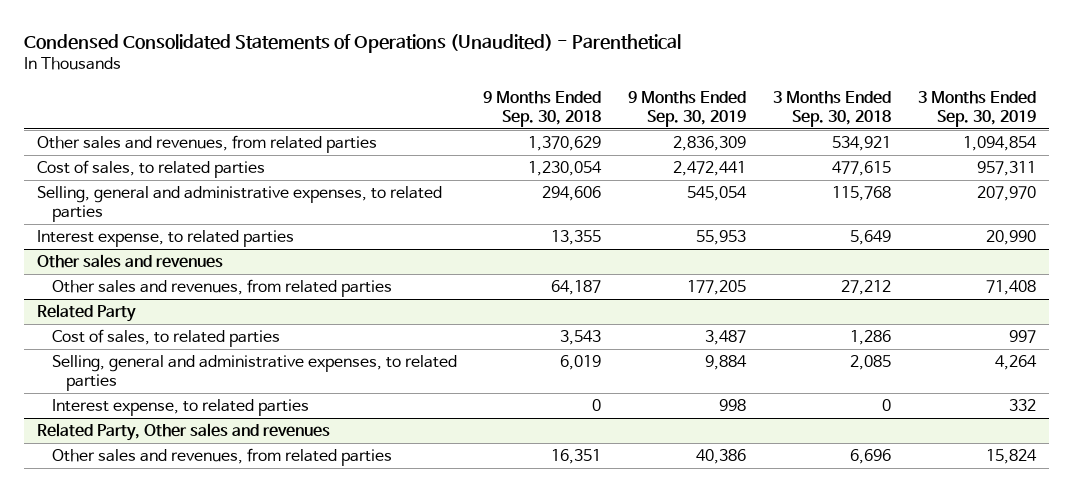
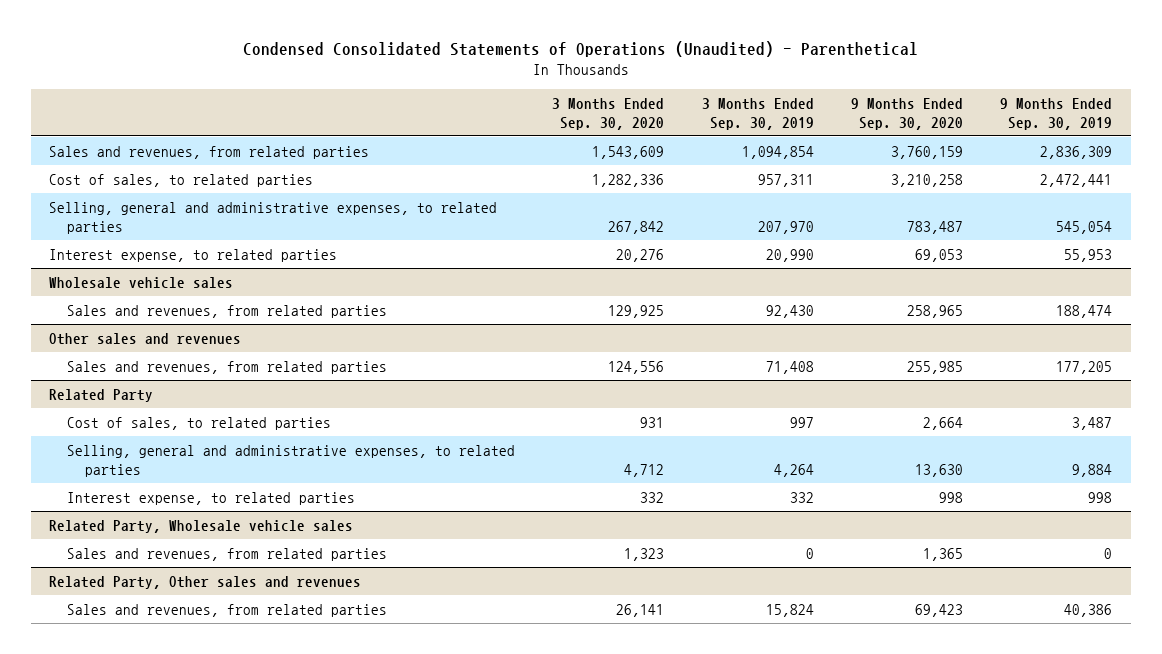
- | 9 Months Ended Sep. 30, 2018 | 9 Months Ended Sep. 30, 2019 | 3 Months Ended Sep. 30, 2018 | 3 Months Ended Sep. 30, 2019
+ | 3 Months Ended Sep. 30, 2020 | 3 Months Ended Sep. 30, 2019 | 9 Months Ended Sep. 30, 2020 | 9 Months Ended Sep. 30, 2019
- Other sales and revenues, from related parties | 1,370,629 | 2,836,309 | 534,921 | 1,094,854
+ Sales and revenues, from related parties | 1,543,609 | 1,094,854 | 3,760,159 | 2,836,309
+ Wholesale vehicle sales
+ Sales and revenues, from related parties | 129,925 | 92,430 | 258,965 | 188,474
@ Other sales and revenues
- Other sales and revenues, from related parties | 64,187 | 177,205 | 27,212 | 71,408
+ Sales and revenues, from related parties | 124,556 | 71,408 | 255,985 | 177,205
+ Related Party, Wholesale vehicle sales
+ Sales and revenues, from related parties | 1,323 | 0 | 1,365 | 0
@ Related Party, Other sales and revenues
- Other sales and revenues, from related parties | 16,351 | 40,386 | 6,696 | 15,824
+ Sales and revenues, from related parties | 26,141 | 15,824 | 69,423 | 40,386

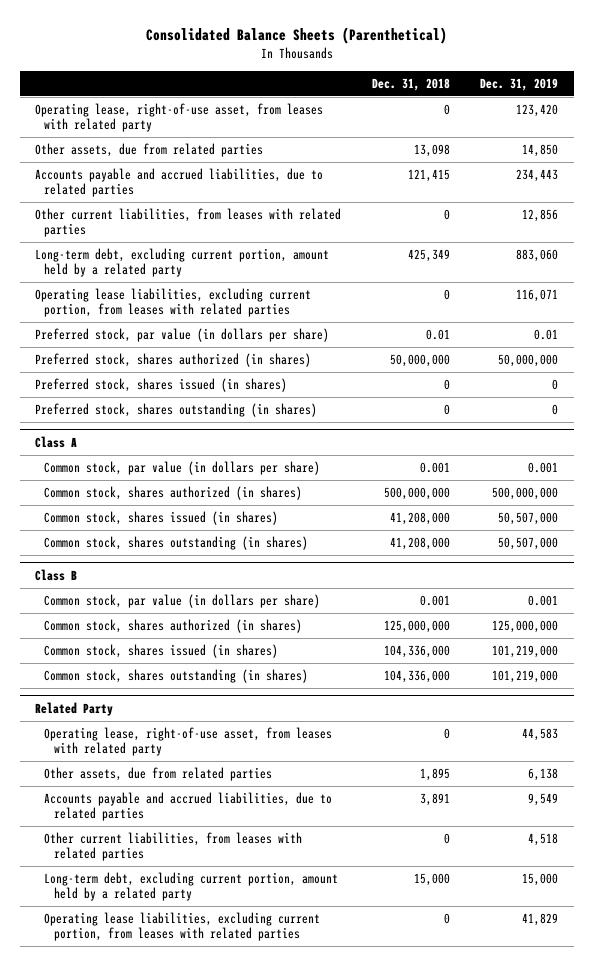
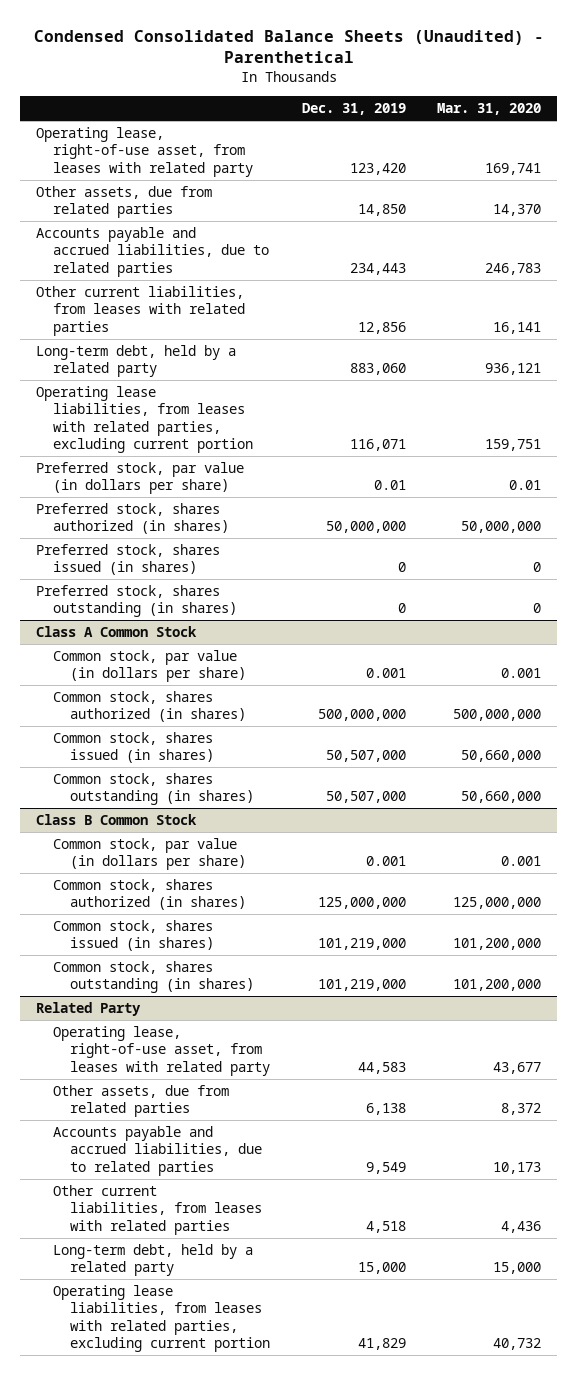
- Consolidated Balance Sheets (Parenthetical)
+ Condensed Consolidated Balance Sheets (Unaudited) - Parenthetical
- | Dec. 31, 2018 | Dec. 31, 2019
+ | Dec. 31, 2019 | Mar. 31, 2020
- Long-term debt, excluding current portion, amount held by a related party | 425,349 | 883,060
- Operating lease liabilities, excluding current portion, from leases with related parties | 0 | 116,071
+ Long-term debt, held by a related party | 883,060 | 936,121
+ Operating lease liabilities, from leases with related parties, excluding current portion | 116,071 | 159,751
- Class A
+ Class A Common Stock
- Class B
+ Class B Common Stock
@ Related Party
- Long-term debt, excluding current portion, amount held by a related party | 15,000 | 15,000
- Operating lease liabilities, excluding current portion, from leases with related parties | 0 | 41,829
+ Long-term debt, held by a related party | 15,000 | 15,000
+ Operating lease liabilities, from leases with related parties, excluding current portion | 41,829 | 40,732

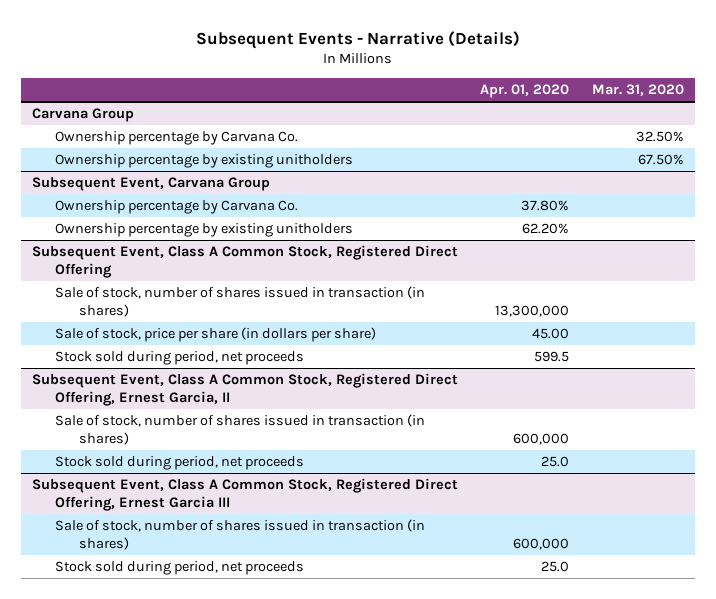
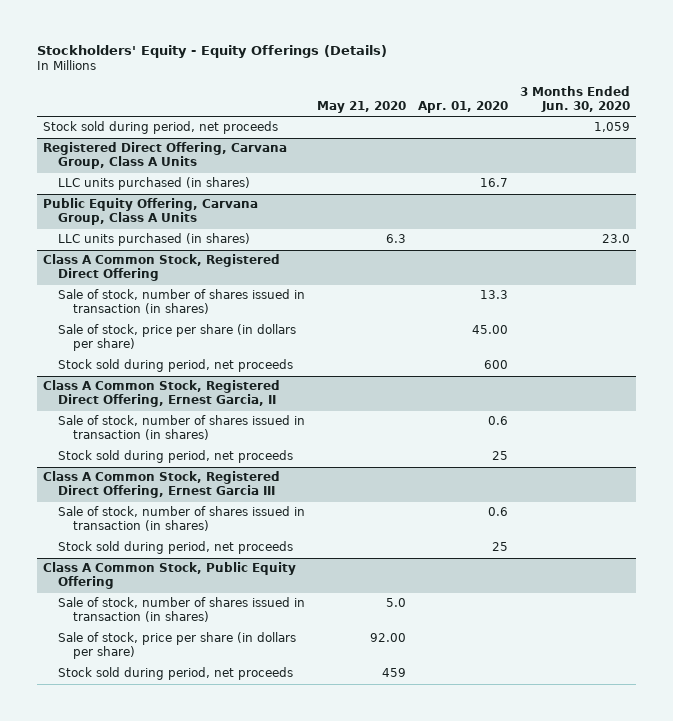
- Subsequent Events - Narrative (Details)
+ Stockholders' Equity - Equity Offerings (Details)
- | Apr. 01, 2020 | Mar. 31, 2020
+ | May 21, 2020 | Apr. 01, 2020 | 3 Months Ended Jun. 30, 2020
- Carvana Group
- Ownership percentage by Carvana Co. | | 32.50%
- Ownership percentage by existing unitholders | | 67.50%
- Subsequent Event, Carvana Group
- Ownership percentage by Carvana Co. | 37.80% |
- Ownership percentage by existing unitholders | 62.20% |
- Subsequent Event, Class A Common Stock, Registered Direct Offering
- Sale of stock, number of shares issued in transaction (in shares) | 13,300,000 |
+ Stock sold during period, net proceeds | | | 1,059
+ Registered Direct Offering, Carvana Group, Class A Units
+ LLC units purchased (in shares) | | 16.7 |
+ Public Equity Offering, Carvana Group, Class A Units
+ LLC units purchased (in shares) | 6.3 | | 23.0
+ Class A Common Stock, Registered Direct Offering
+ Sale of stock, number of shares issued in transaction (in shares) | | 13.3 |
- Stock sold during period, net proceeds | 599.5 |
- Subsequent Event, Class A Common Stock, Registered Direct Offering, Ernest Garcia, II
- Sale of stock, number of shares issued in transaction (in shares) | 600,000 |
- Stock sold during period, net proceeds | 25.0 |
- Subsequent Event, Class A Common Stock, Registered Direct Offering, Ernest Garcia III
- Sale of stock, number of shares issued in transaction (in shares) | 600,000 |
- Stock sold during period, net proceeds | 25.0 |
+ Stock sold during period, net proceeds | | 600 |
+ Class A Common Stock, Registered Direct Offering, Ernest Garcia, II
+ Sale of stock, number of shares issued in transaction (in shares) | | 0.6 |
+ Stock sold during period, net proceeds | | 25 |
+ Class A Common Stock, Registered Direct Offering, Ernest Garcia III
+ Sale of stock, number of shares issued in transaction (in shares) | | 0.6 |
+ Stock sold during period, net proceeds | | 25 |
+ Class A Common Stock, Public Equity Offering
+ Sale of stock, number of shares issued in transaction (in shares) | 5.0 | |
+ Sale of stock, price per share (in dollars per share) | 92.00 | |
+ Stock sold during period, net proceeds | 459 | |

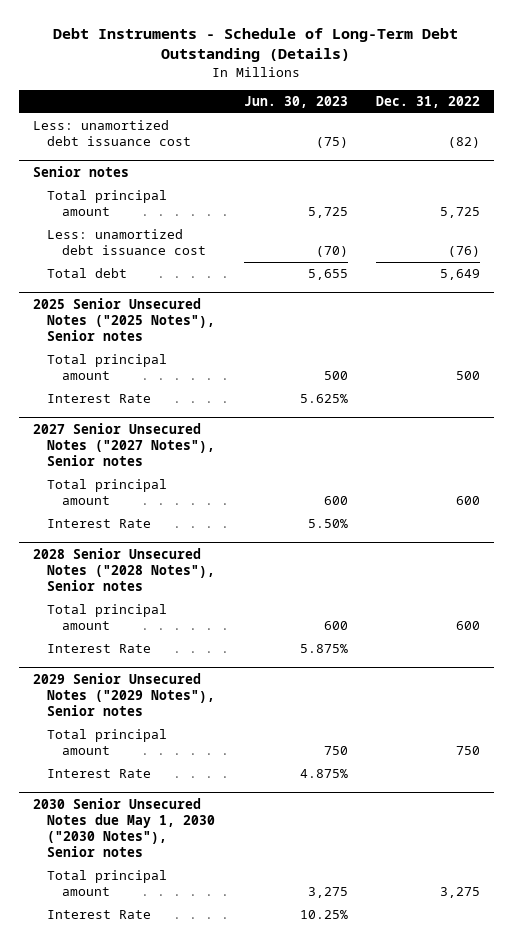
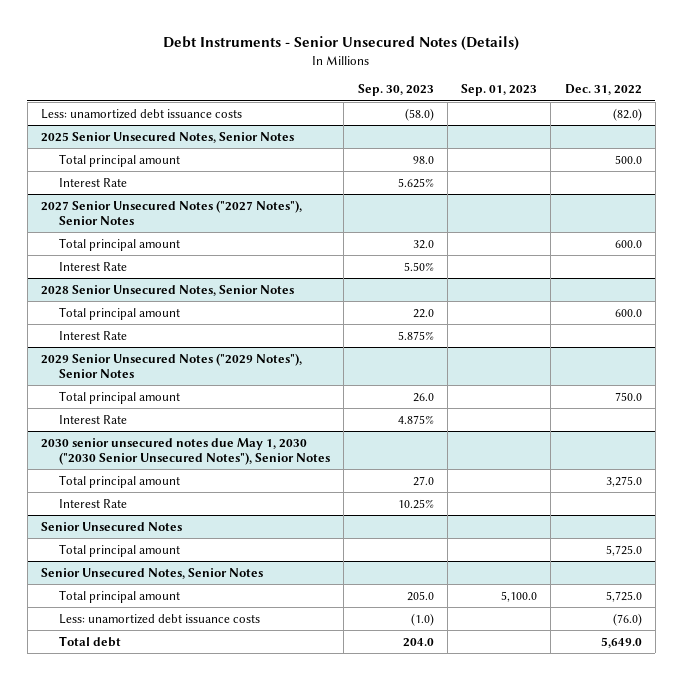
- Debt Instruments - Schedule of Long-Term Debt Outstanding (Details)
+ Debt Instruments - Senior Unsecured Notes (Details)
- | Jun. 30, 2023 | Dec. 31, 2022
+ | Sep. 30, 2023 | Sep. 01, 2023 | Dec. 31, 2022
- Less: unamortized debt issuance cost | (75) | (82)
- Senior notes
- Total principal amount | 5,725 | 5,725
- Less: unamortized debt issuance cost | (70) | (76)
- Total debt | 5,655 | 5,649
- 2025 Senior Unsecured Notes ("2025 Notes"), Senior notes
- Total principal amount | 500 | 500
+ Less: unamortized debt issuance costs | (58.0) | | (82.0)
+ 2025 Senior Unsecured Notes, Senior Notes
+ Total principal amount | 98.0 | | 500.0
- 2027 Senior Unsecured Notes ("2027 Notes"), Senior notes
- Total principal amount | 600 | 600
+ 2027 Senior Unsecured Notes ("2027 Notes"), Senior Notes
+ Total principal amount | 32.0 | | 600.0
- 2028 Senior Unsecured Notes ("2028 Notes"), Senior notes
- Total principal amount | 600 | 600
+ 2028 Senior Unsecured Notes, Senior Notes
+ Total principal amount | 22.0 | | 600.0
- 2029 Senior Unsecured Notes ("2029 Notes"), Senior notes
- Total principal amount | 750 | 750
+ 2029 Senior Unsecured Notes ("2029 Notes"), Senior Notes
+ Total principal amount | 26.0 | | 750.0
- 2030 Senior Unsecured Notes due May 1, 2030 ("2030 Notes"), Senior notes
- Total principal amount | 3,275 | 3,275
+ 2030 senior unsecured notes due May 1, 2030 ("2030 Senior Unsecured Notes"), Senior Notes
+ Total principal amount | 27.0 | | 3,275.0
+ Senior Unsecured Notes
+ Total principal amount | | | 5,725.0
+ Senior Unsecured Notes, Senior Notes
+ Total principal amount | 205.0 | 5,100.0 | 5,725.0
+ Less: unamortized debt issuance costs | (1.0) | | (76.0)
+ Total debt | 204.0 | | 5,649.0

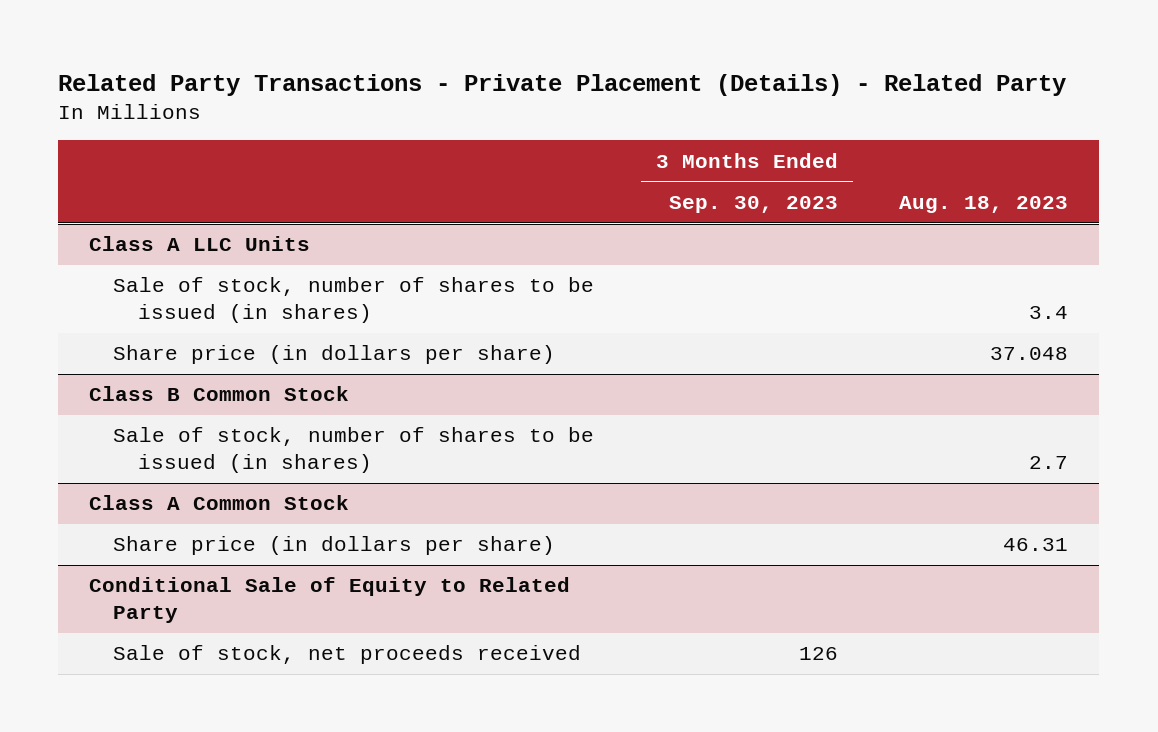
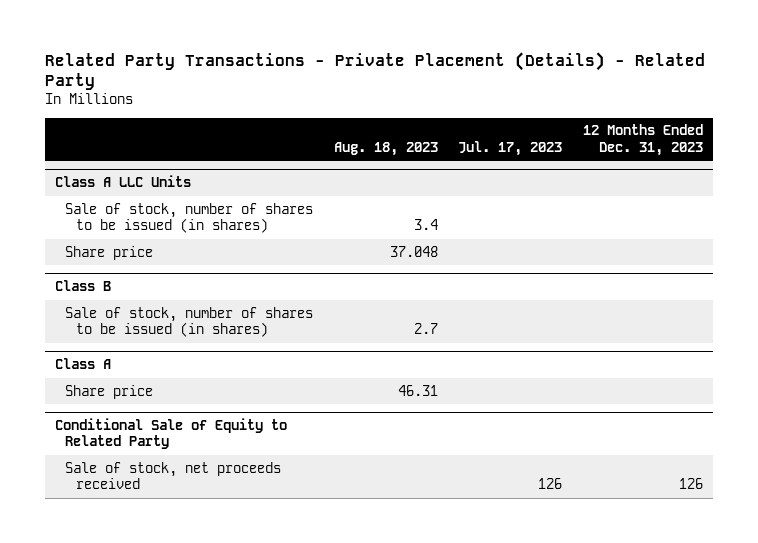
- | 3 Months Ended Sep. 30, 2023 | Aug. 18, 2023
+ | Aug. 18, 2023 | Jul. 17, 2023 | 12 Months Ended Dec. 31, 2023
@ Class A LLC Units
- Share price (in dollars per share) | | 37.048
- Class B Common Stock
@ Class A LLC Units
+ Share price | 37.048 | |
+ Class B
- Class A Common Stock
- Share price (in dollars per share) | | 46.31
+ Class A
+ Share price | 46.31 | |

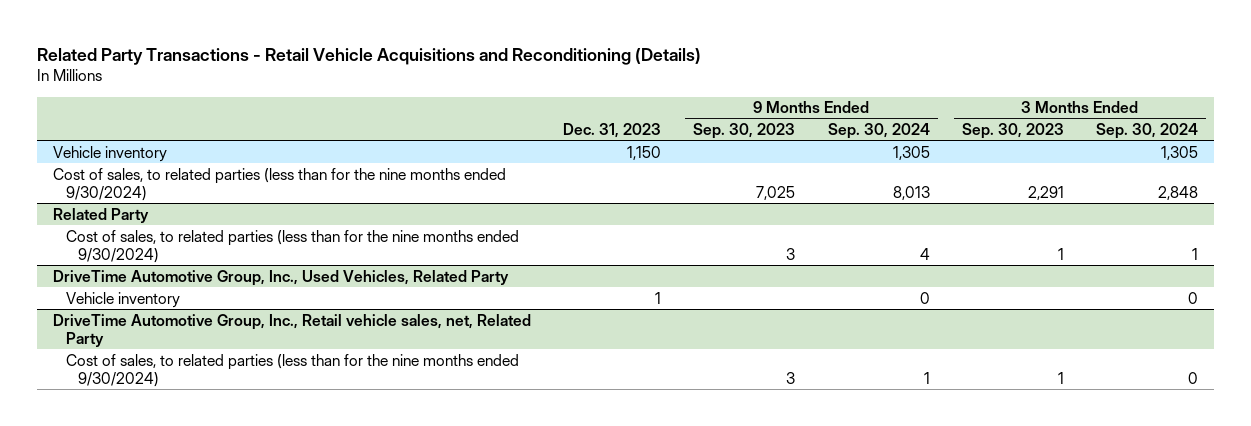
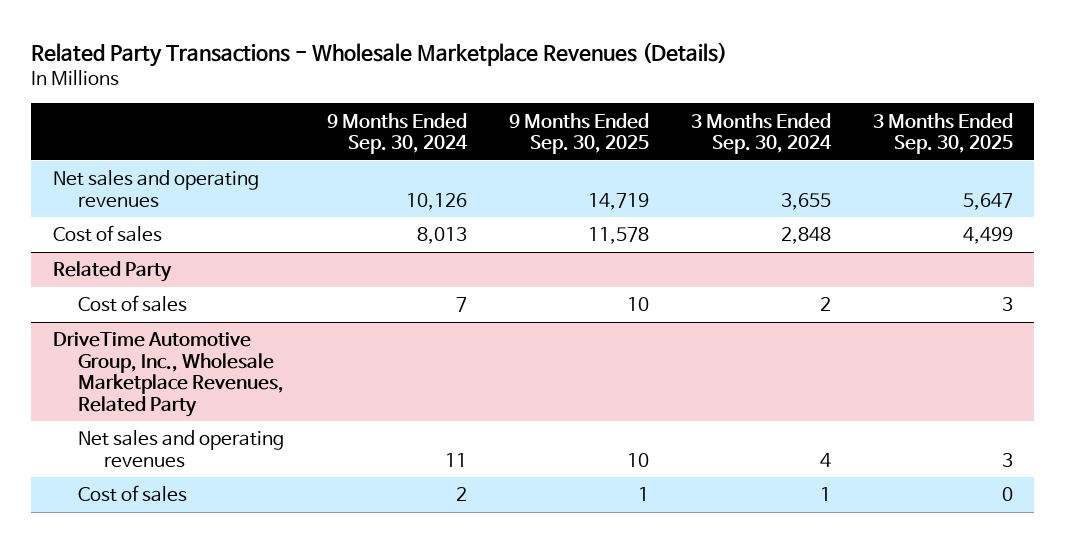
- Related Party Transactions - Retail Vehicle Acquisitions and Reconditioning (Details)
+ Related Party Transactions - Wholesale Marketplace Revenues (Details)
- | Dec. 31, 2023 | 9 Months Ended Sep. 30, 2023 | 9 Months Ended Sep. 30, 2024 | 3 Months Ended Sep. 30, 2023 | 3 Months Ended Sep. 30, 2024
+ | 9 Months Ended Sep. 30, 2024 | 9 Months Ended Sep. 30, 2025 | 3 Months Ended Sep. 30, 2024 | 3 Months Ended Sep. 30, 2025
- Vehicle inventory | 1,150 | | 1,305 | | 1,305
- Cost of sales, to related parties (less than for the nine months ended 9/30/2024) | | 7,025 | 8,013 | 2,291 | 2,848
+ Net sales and operating revenues | 10,126 | 14,719 | 3,655 | 5,647
+ Cost of sales | 8,013 | 11,578 | 2,848 | 4,499
@ Related Party
- Cost of sales, to related parties (less than for the nine months ended 9/30/2024) | | 3 | 4 | 1 | 1
- DriveTime Automotive Group, Inc., Used Vehicles, Related Party
- Vehicle inventory | 1 | | 0 | | 0
- DriveTime Automotive Group, Inc., Retail vehicle sales, net, Related Party
- Cost of sales, to related parties (less than for the nine months ended 9/30/2024) | | 3 | 1 | 1 | 0
@ Related Party
+ Cost of sales | 7 | 10 | 2 | 3
+ DriveTime Automotive Group, Inc., Wholesale Marketplace Revenues, Related Party
+ Net sales and operating revenues | 11 | 10 | 4 | 3
+ Cost of sales | 2 | 1 | 1 | 0

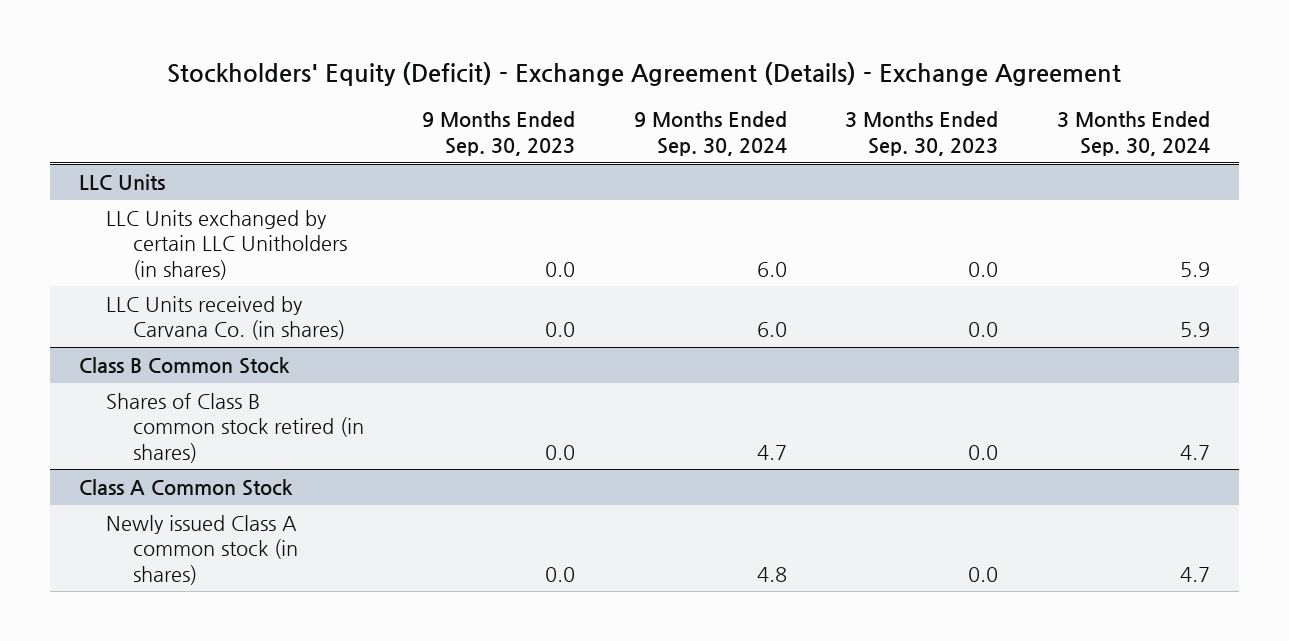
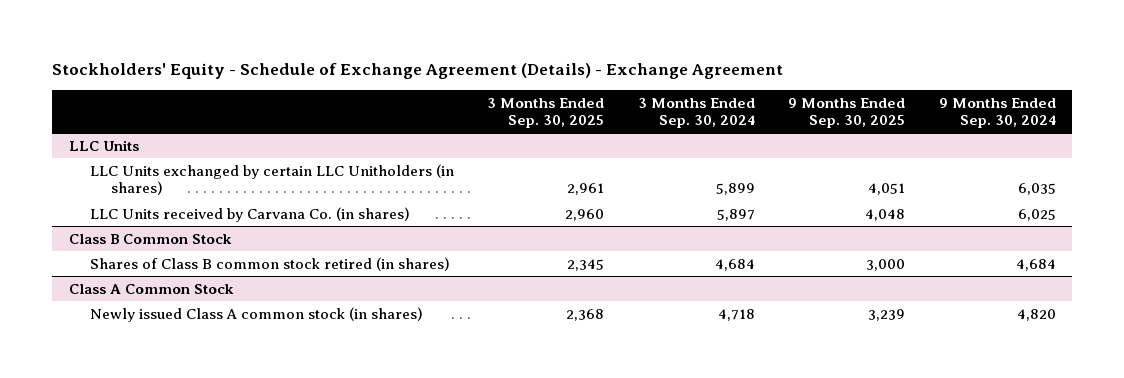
- Stockholders' Equity (Deficit) - Exchange Agreement (Details) - Exchange Agreement
+ Stockholders' Equity - Schedule of Exchange Agreement (Details) - Exchange Agreement
- | 9 Months Ended Sep. 30, 2023 | 9 Months Ended Sep. 30, 2024 | 3 Months Ended Sep. 30, 2023 | 3 Months Ended Sep. 30, 2024
+ | 3 Months Ended Sep. 30, 2025 | 3 Months Ended Sep. 30, 2024 | 9 Months Ended Sep. 30, 2025 | 9 Months Ended Sep. 30, 2024
@ LLC Units
- LLC Units exchanged by certain LLC Unitholders (in shares) | 0.0 | 6.0 | 0.0 | 5.9
- LLC Units received by Carvana Co. (in shares) | 0.0 | 6.0 | 0.0 | 5.9
+ LLC Units exchanged by certain LLC Unitholders (in shares) | 2,961 | 5,899 | 4,051 | 6,035
+ LLC Units received by Carvana Co. (in shares) | 2,960 | 5,897 | 4,048 | 6,025
@ Class B Common Stock
- Shares of Class B common stock retired (in shares) | 0.0 | 4.7 | 0.0 | 4.7
+ Shares of Class B common stock retired (in shares) | 2,345 | 4,684 | 3,000 | 4,684
@ Class A Common Stock
- Newly issued Class A common stock (in shares) | 0.0 | 4.8 | 0.0 | 4.7
+ Newly issued Class A common stock (in shares) | 2,368 | 4,718 | 3,239 | 4,820

